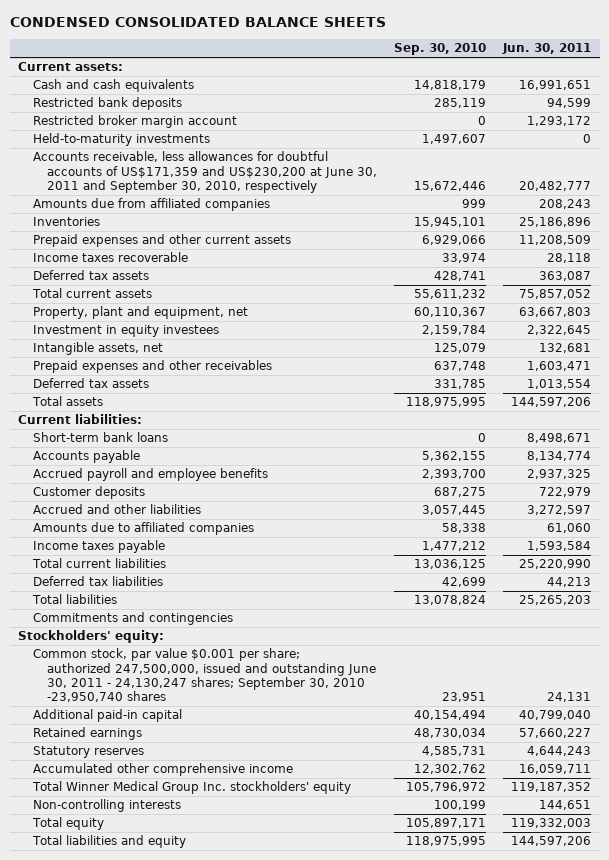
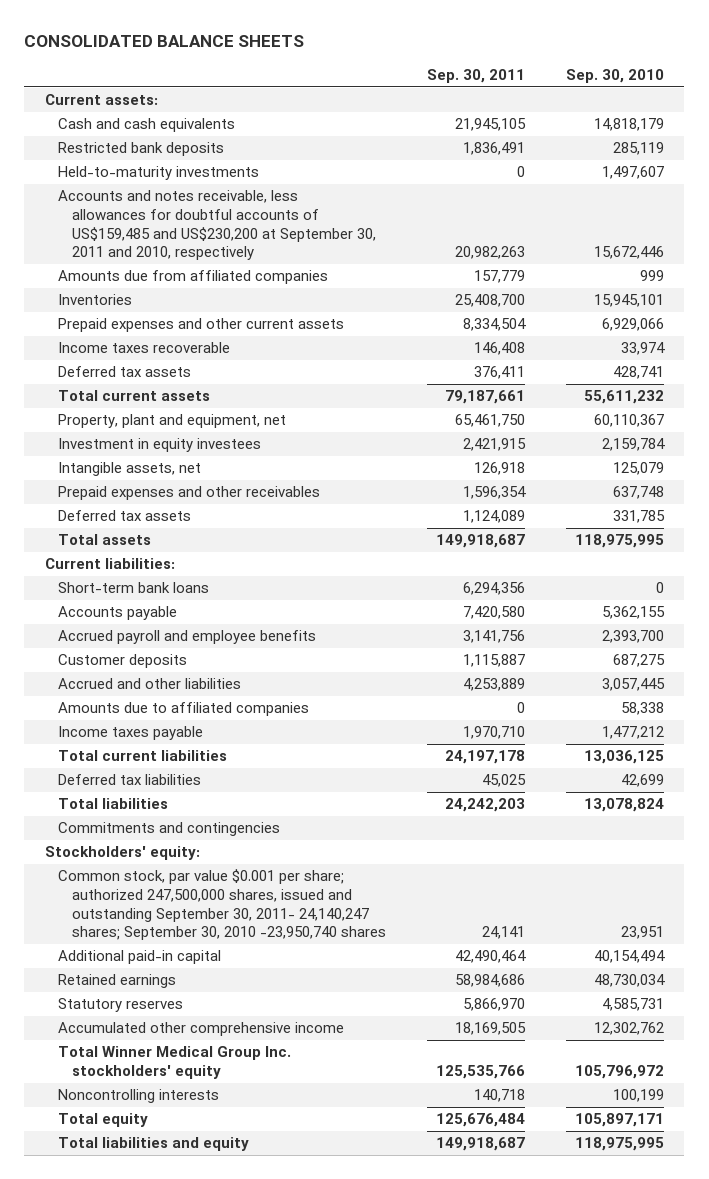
- CONDENSED CONSOLIDATED BALANCE SHEETS
+ CONSOLIDATED BALANCE SHEETS
- | Sep. 30, 2010 | Jun. 30, 2011
+ | Sep. 30, 2011 | Sep. 30, 2010
- Restricted broker margin account | 0 | 1,293,172
- Accounts receivable, less allowances for doubtful accounts of US$171,359 and US$230,200 at June 30, 2011 and September 30, 2010, respectively | 15,672,446 | 20,482,777
+ Accounts and notes receivable, less allowances for doubtful accounts of US$159,485 and US$230,200 at September 30, 2011 and 2010, respectively | 20,982,263 | 15,672,446
- Common stock, par value $0.001 per share; authorized 247,500,000, issued and outstanding June 30, 2011 - 24,130,247 shares; September 30, 2010 -23,950,740 shares | 23,951 | 24,131
+ Common stock, par value $0.001 per share; authorized 247,500,000 shares, issued and outstanding September 30, 2011- 24,140,247 shares; September 30, 2010 -23,950,740 shares | 24,141 | 23,951
- Non-controlling interests | 100,199 | 144,651
+ Noncontrolling interests | 140,718 | 100,199

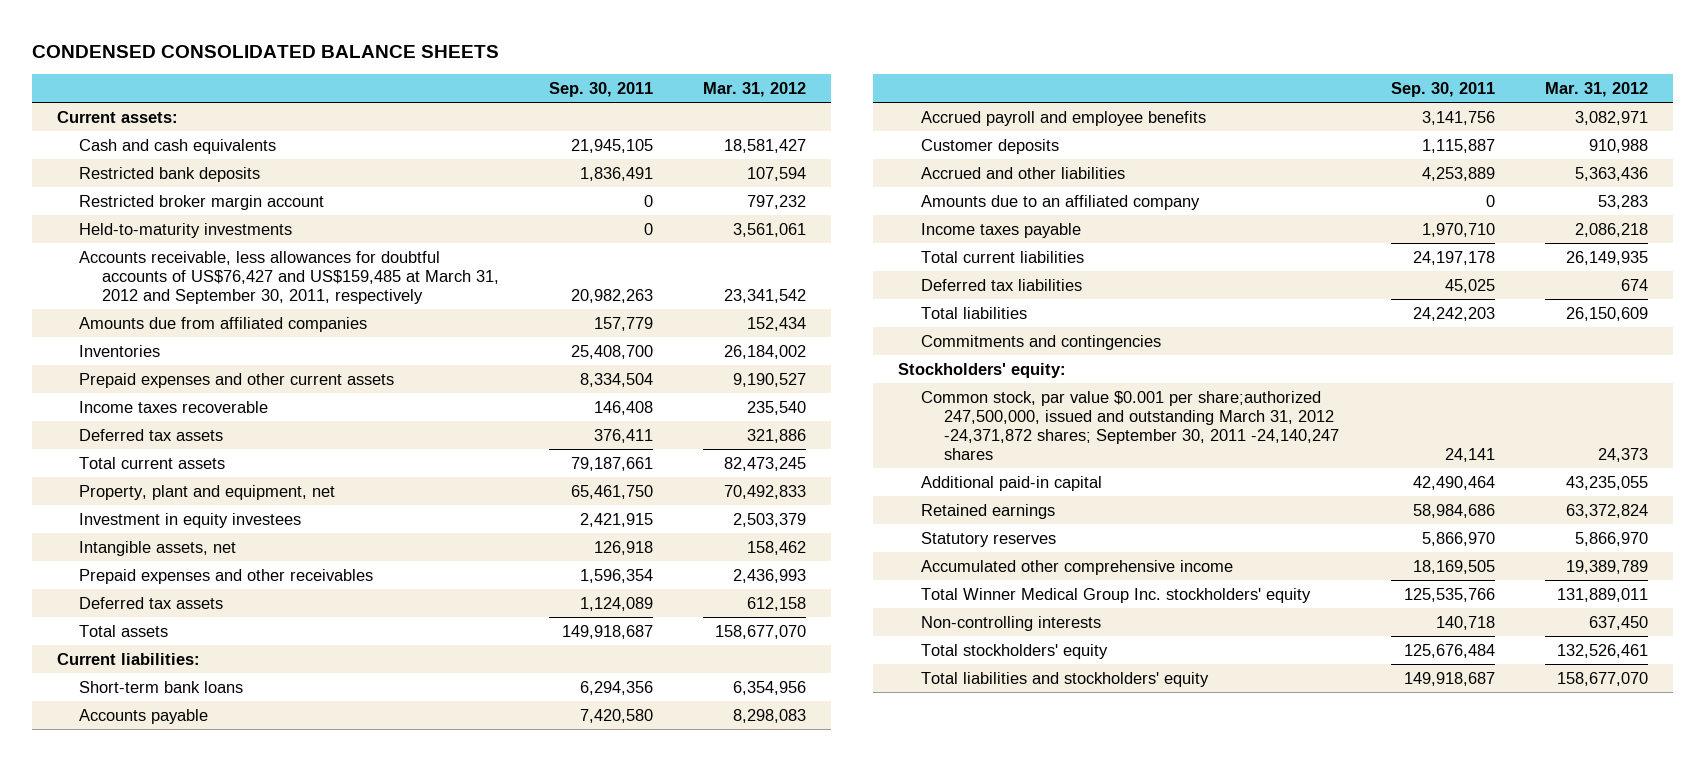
- CONSOLIDATED BALANCE SHEETS
+ CONDENSED CONSOLIDATED BALANCE SHEETS
- | Sep. 30, 2011 | Sep. 30, 2010
+ | Sep. 30, 2011 | Mar. 31, 2012
+ Restricted broker margin account | 0 | 797,232
- Accounts and notes receivable, less allowances for doubtful accounts of US$159,485 and US$230,200 at September 30, 2011 and 2010, respectively | 20,982,263 | 15,672,446
+ Accounts receivable, less allowances for doubtful accounts of US$76,427 and US$159,485 at March 31, 2012 and September 30, 2011, respectively | 20,982,263 | 23,341,542
- Amounts due to affiliated companies | 0 | 58,338
+ Amounts due to an affiliated company | 0 | 53,283
- Common stock, par value $0.001 per share; authorized 247,500,000 shares, issued and outstanding September 30, 2011- 24,140,247 shares; September 30, 2010 -23,950,740 shares | 24,141 | 23,951
+ Common stock, par value $0.001 per share;authorized 247,500,000, issued and outstanding March 31, 2012 -24,371,872 shares; September 30, 2011 -24,140,247 shares | 24,141 | 24,373
- Noncontrolling interests | 140,718 | 100,199
- Total equity | 125,676,484 | 105,897,171
- Total liabilities and equity | 149,918,687 | 118,975,995
+ Non-controlling interests | 140,718 | 637,450
+ Total stockholders' equity | 125,676,484 | 132,526,461
+ Total liabilities and stockholders' equity | 149,918,687 | 158,677,070

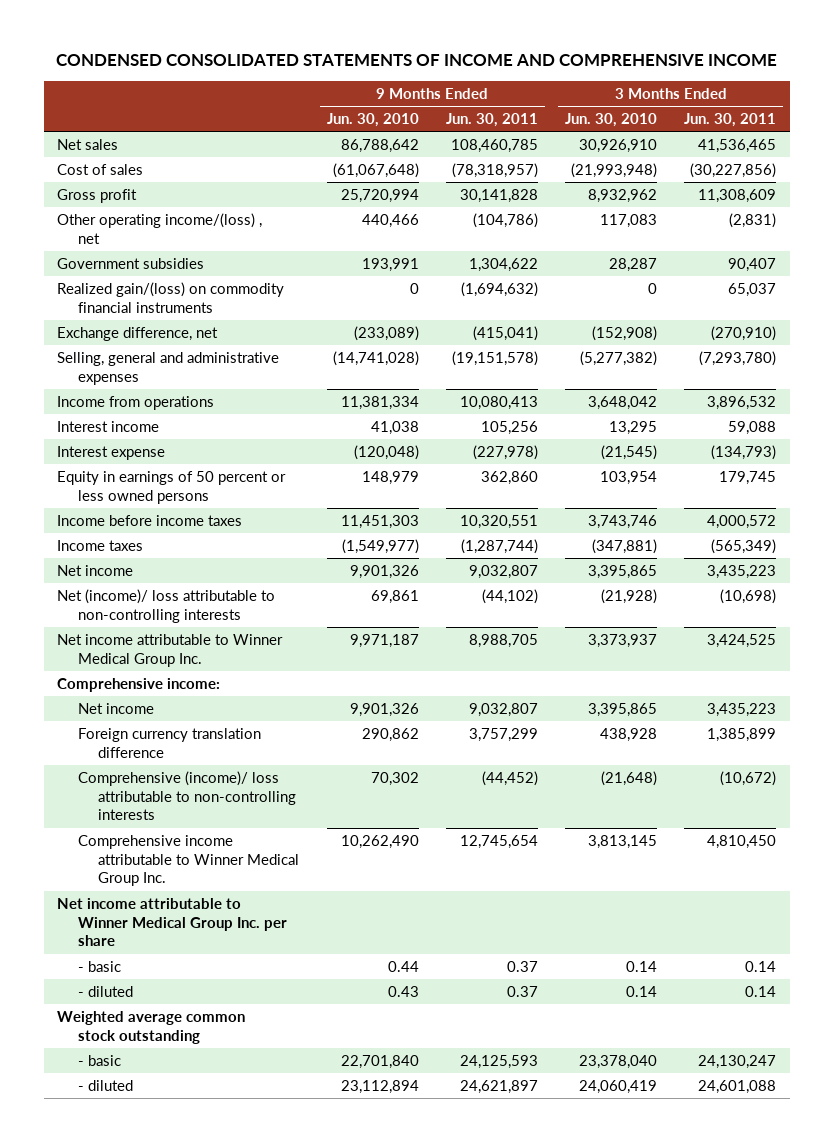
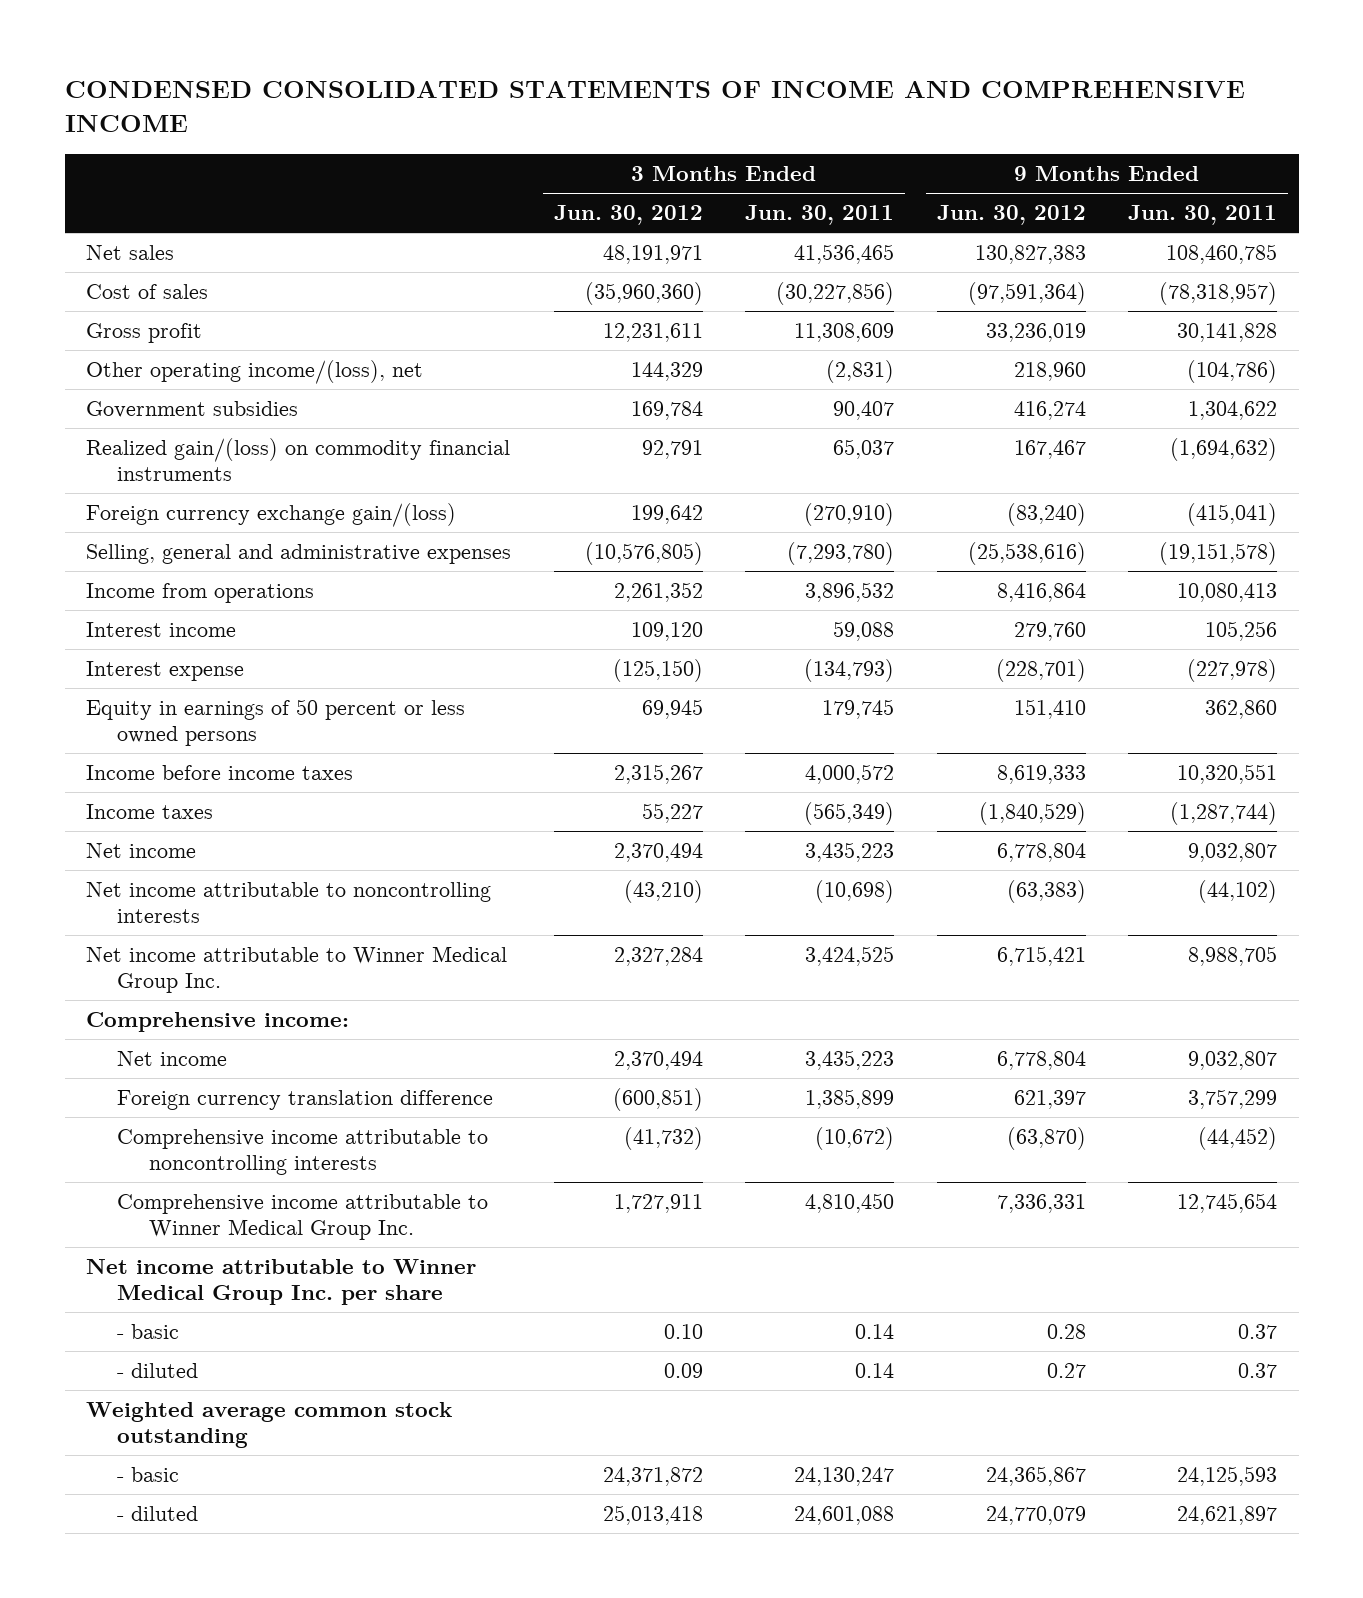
- | 9 Months Ended Jun. 30, 2010 | 9 Months Ended Jun. 30, 2011 | 3 Months Ended Jun. 30, 2010 | 3 Months Ended Jun. 30, 2011
+ | 3 Months Ended Jun. 30, 2012 | 3 Months Ended Jun. 30, 2011 | 9 Months Ended Jun. 30, 2012 | 9 Months Ended Jun. 30, 2011
- Other operating income/(loss) , net | 440,466 | (104,786) | 117,083 | (2,831)
+ Other operating income/(loss), net | 144,329 | (2,831) | 218,960 | (104,786)
- Exchange difference, net | (233,089) | (415,041) | (152,908) | (270,910)
+ Foreign currency exchange gain/(loss) | 199,642 | (270,910) | (83,240) | (415,041)
- Net (income)/ loss attributable to non-controlling interests | 69,861 | (44,102) | (21,928) | (10,698)
+ Net income attributable to noncontrolling interests | (43,210) | (10,698) | (63,383) | (44,102)
- Comprehensive (income)/ loss attributable to non-controlling interests | 70,302 | (44,452) | (21,648) | (10,672)
+ Comprehensive income attributable to noncontrolling interests | (41,732) | (10,672) | (63,870) | (44,452)

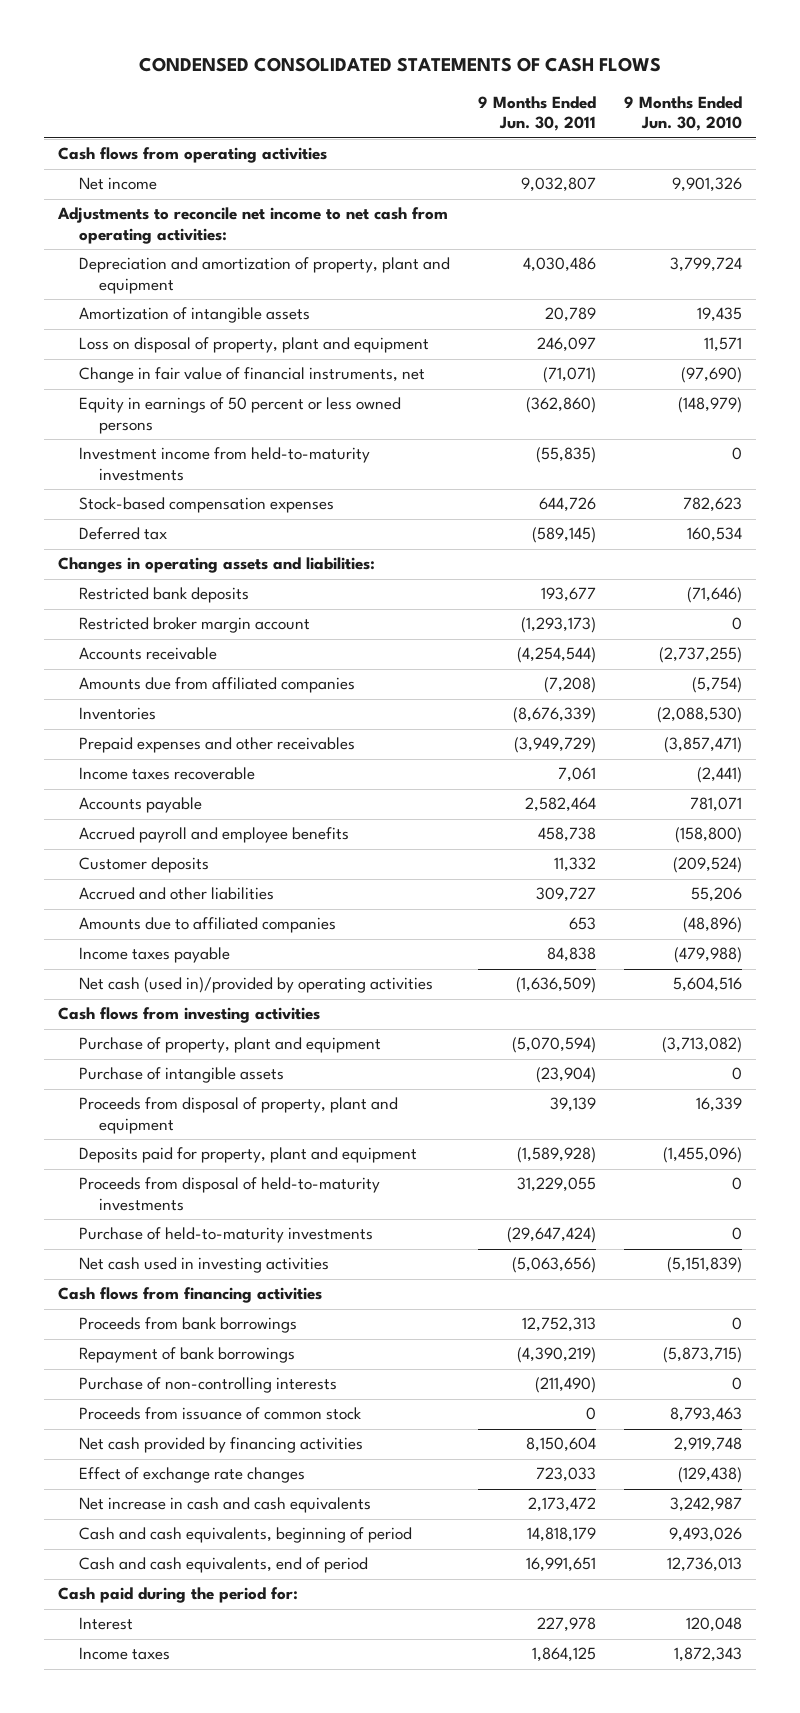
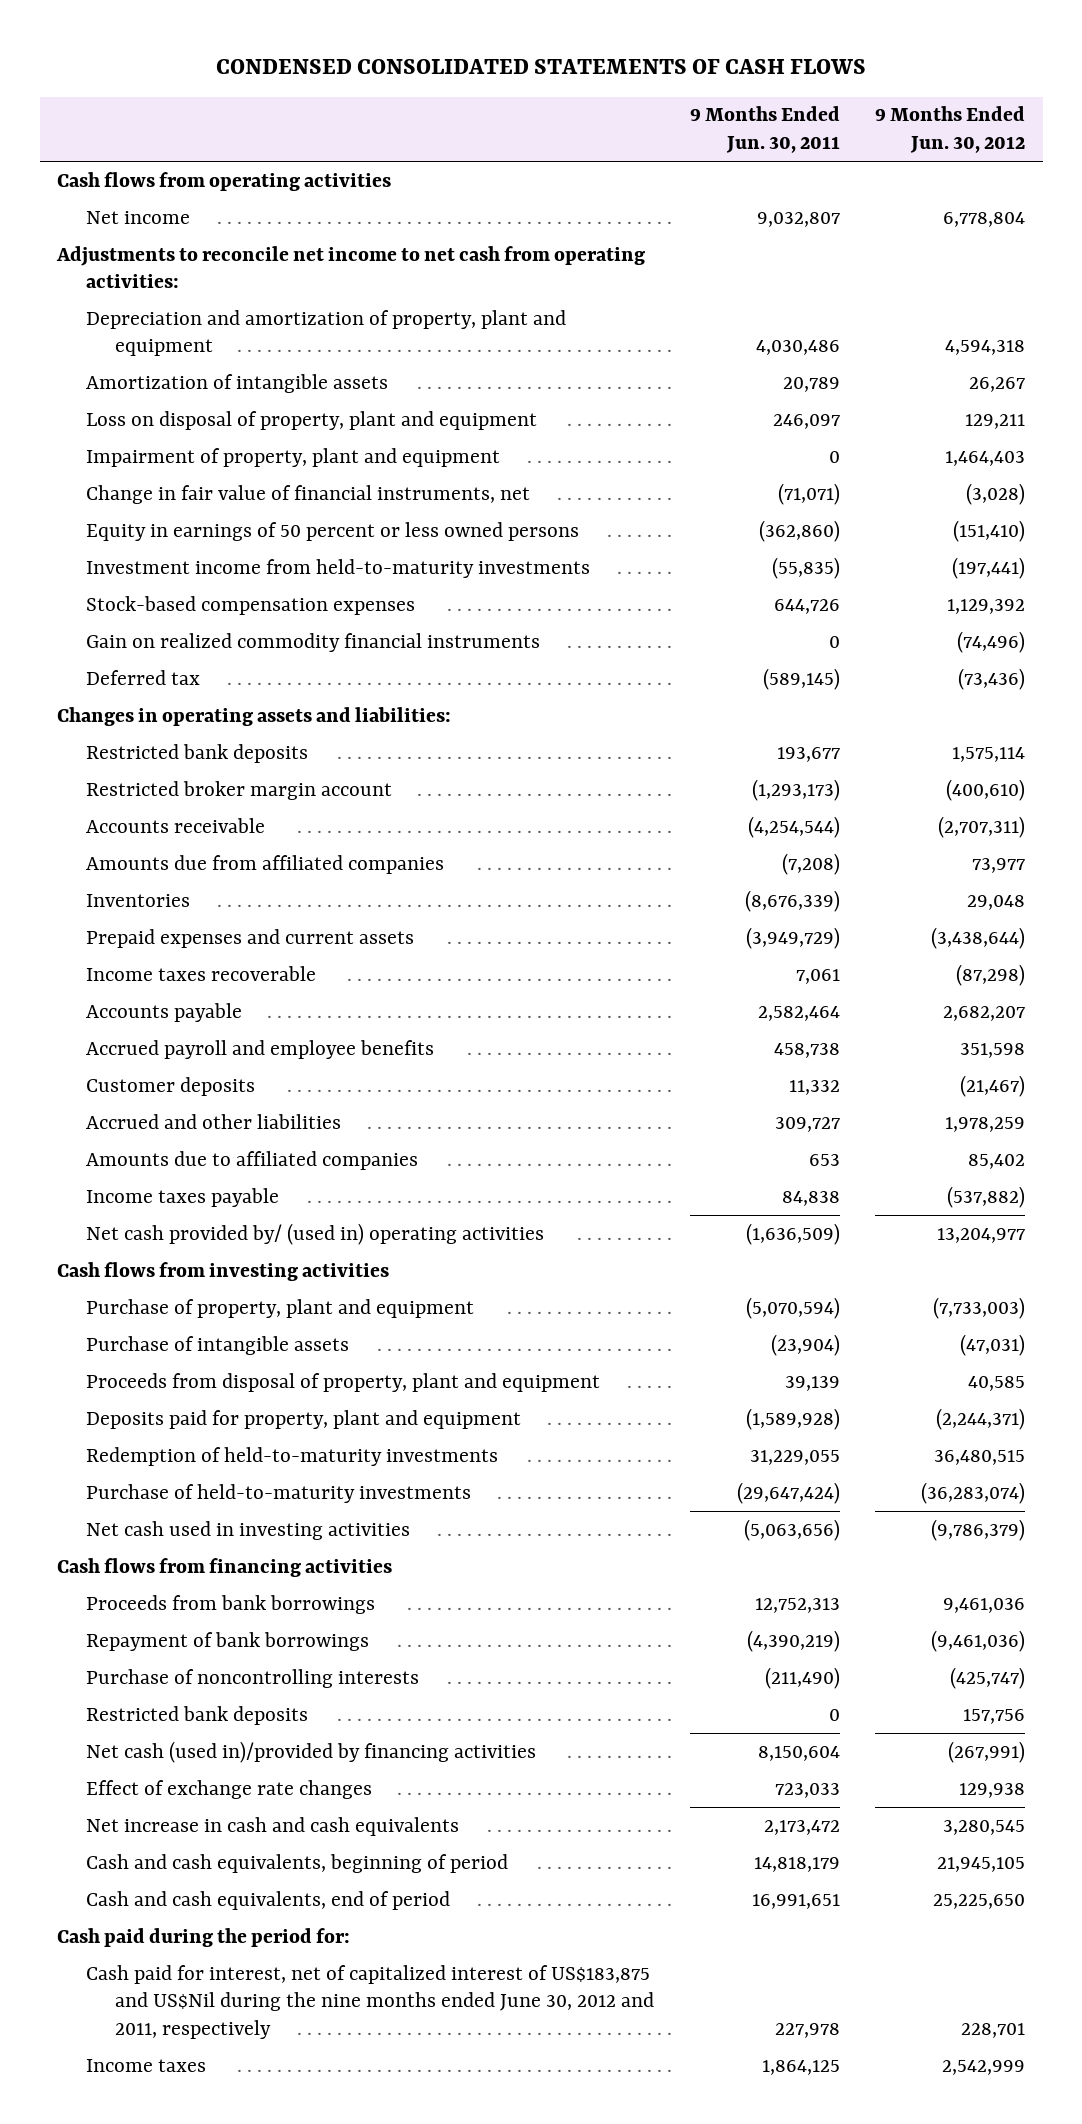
- | 9 Months Ended Jun. 30, 2011 | 9 Months Ended Jun. 30, 2010
+ | 9 Months Ended Jun. 30, 2011 | 9 Months Ended Jun. 30, 2012
+ Impairment of property, plant and equipment | 0 | 1,464,403
+ Gain on realized commodity financial instruments | 0 | (74,496)
- Prepaid expenses and other receivables | (3,949,729) | (3,857,471)
+ Prepaid expenses and current assets | (3,949,729) | (3,438,644)
- Net cash (used in)/provided by operating activities | (1,636,509) | 5,604,516
+ Net cash provided by/ (used in) operating activities | (1,636,509) | 13,204,977
- Proceeds from disposal of held-to-maturity investments | 31,229,055 | 0
+ Redemption of held-to-maturity investments | 31,229,055 | 36,480,515
- Purchase of non-controlling interests | (211,490) | 0
- Proceeds from issuance of common stock | 0 | 8,793,463
- Net cash provided by financing activities | 8,150,604 | 2,919,748
+ Purchase of noncontrolling interests | (211,490) | (425,747)
+ Restricted bank deposits | 0 | 157,756
+ Net cash (used in)/provided by financing activities | 8,150,604 | (267,991)
- Interest | 227,978 | 120,048
+ Cash paid for interest, net of capitalized interest of US$183,875 and US$Nil during the nine months ended June 30, 2012 and 2011, respectively | 227,978 | 228,701

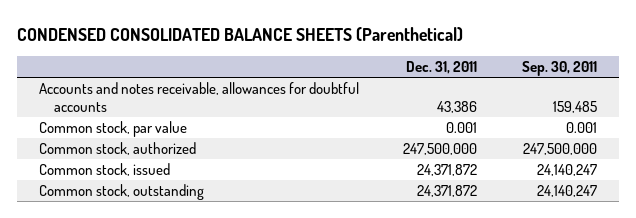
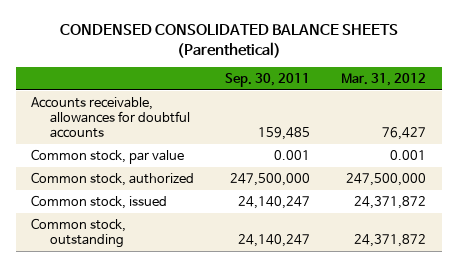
- | Dec. 31, 2011 | Sep. 30, 2011
+ | Sep. 30, 2011 | Mar. 31, 2012
- Accounts and notes receivable, allowances for doubtful accounts | 43,386 | 159,485
+ Accounts receivable, allowances for doubtful accounts | 159,485 | 76,427

